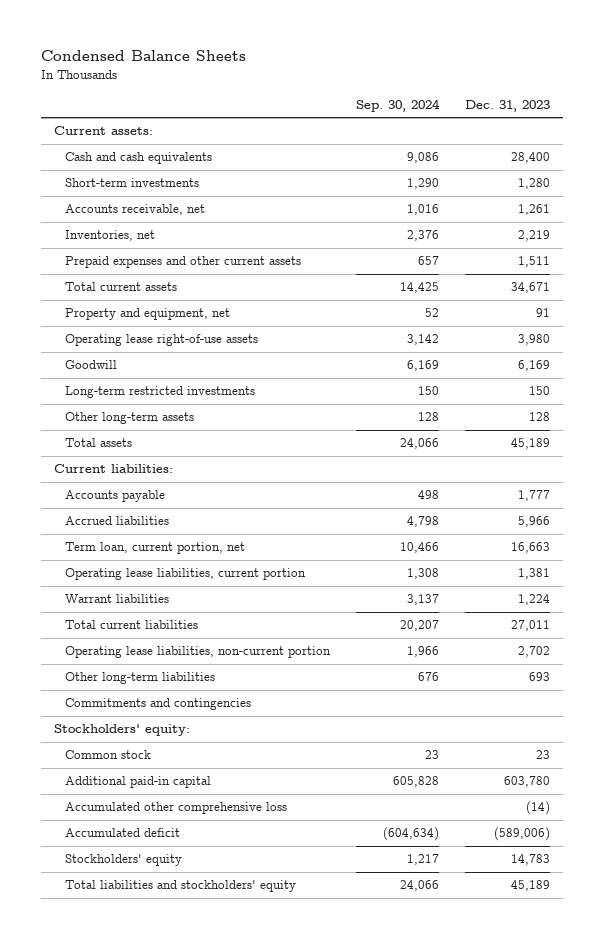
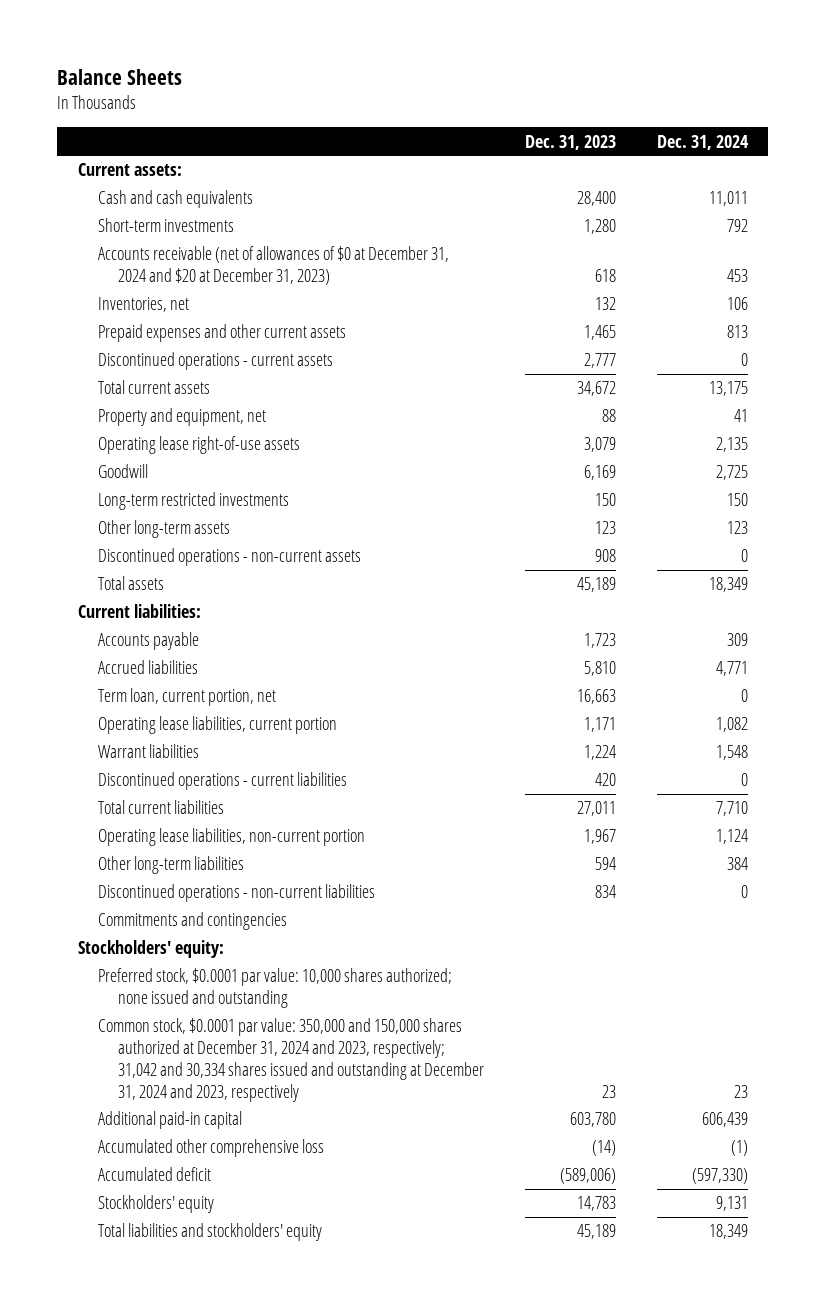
- Condensed Balance Sheets
+ Balance Sheets
- | Sep. 30, 2024 | Dec. 31, 2023
+ | Dec. 31, 2023 | Dec. 31, 2024
- Accounts receivable, net | 1,016 | 1,261
- Inventories, net | 2,376 | 2,219
- Prepaid expenses and other current assets | 657 | 1,511
- Total current assets | 14,425 | 34,671
- Property and equipment, net | 52 | 91
- Operating lease right-of-use assets | 3,142 | 3,980
+ Accounts receivable (net of allowances of $0 at December 31, 2024 and $20 at December 31, 2023) | 618 | 453
+ Inventories, net | 132 | 106
+ Prepaid expenses and other current assets | 1,465 | 813
+ Discontinued operations - current assets | 2,777 | 0
+ Total current assets | 34,672 | 13,175
+ Property and equipment, net | 88 | 41
+ Operating lease right-of-use assets | 3,079 | 2,135
- Other long-term assets | 128 | 128
+ Other long-term assets | 123 | 123
+ Discontinued operations - non-current assets | 908 | 0
- Accounts payable | 498 | 1,777
- Accrued liabilities | 4,798 | 5,966
+ Accounts payable | 1,723 | 309
+ Accrued liabilities | 5,810 | 4,771
- Operating lease liabilities, current portion | 1,308 | 1,381
+ Operating lease liabilities, current portion | 1,171 | 1,082
+ Discontinued operations - current liabilities | 420 | 0
- Operating lease liabilities, non-current portion | 1,966 | 2,702
- Other long-term liabilities | 676 | 693
+ Operating lease liabilities, non-current portion | 1,967 | 1,124
+ Other long-term liabilities | 594 | 384
+ Discontinued operations - non-current liabilities | 834 | 0
- Common stock | 23 | 23
+ Preferred stock, $0.0001 par value: 10,000 shares authorized; none issued and outstanding
+ Common stock, $0.0001 par value: 350,000 and 150,000 shares authorized at December 31, 2024 and 2023, respectively; 31,042 and 30,334 shares issued and outstanding at December 31, 2024 and 2023, respectively | 23 | 23

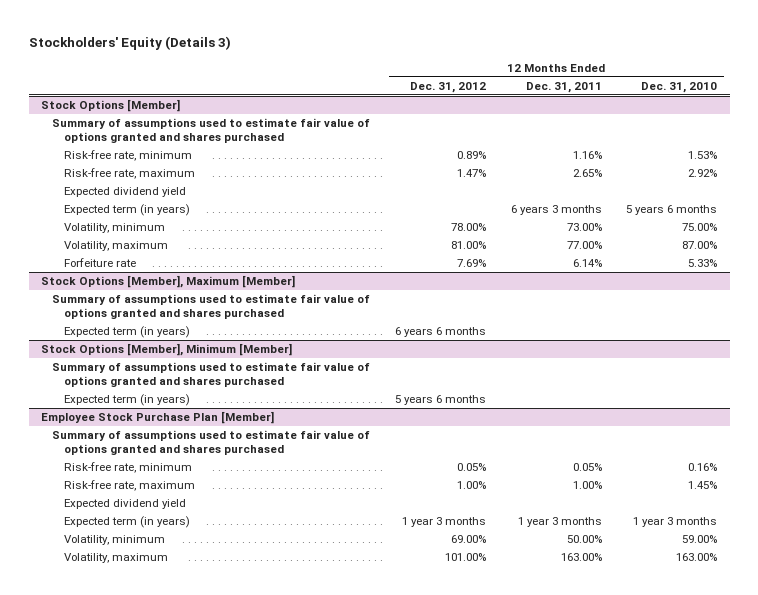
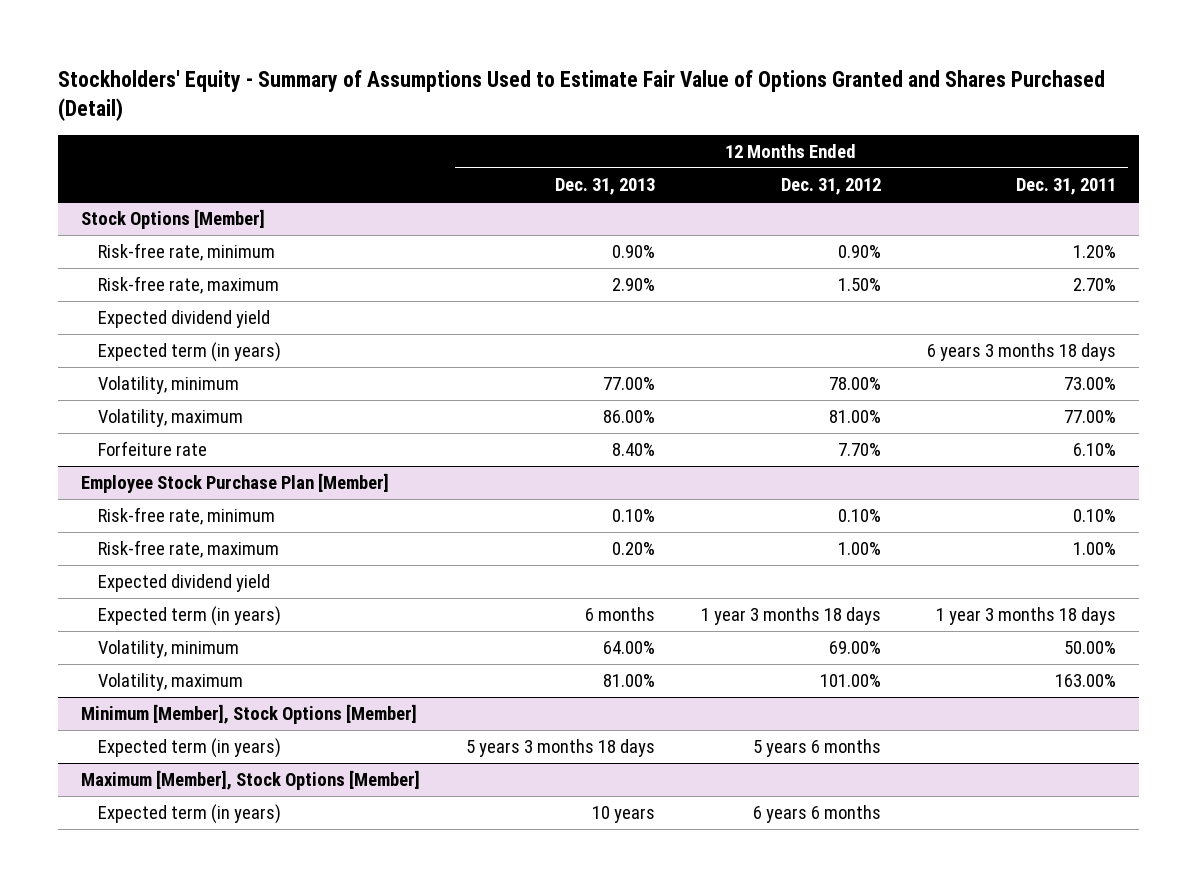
- Stockholders' Equity (Details 3)
+ Stockholders' Equity - Summary of Assumptions Used to Estimate Fair Value of Options Granted and Shares Purchased (Detail)
- | 12 Months Ended Dec. 31, 2012 | 12 Months Ended Dec. 31, 2011 | 12 Months Ended Dec. 31, 2010
+ | 12 Months Ended Dec. 31, 2013 | 12 Months Ended Dec. 31, 2012 | 12 Months Ended Dec. 31, 2011
@ Stock Options [Member]
- Summary of assumptions used to estimate fair value of options granted and shares purchased
- Risk-free rate, minimum | 0.89% | 1.16% | 1.53%
- Risk-free rate, maximum | 1.47% | 2.65% | 2.92%
+ Risk-free rate, minimum | 0.90% | 0.90% | 1.20%
+ Risk-free rate, maximum | 2.90% | 1.50% | 2.70%
- Expected term (in years) | | 6 years 3 months | 5 years 6 months
+ Expected term (in years) | | | 6 years 3 months 18 days
- Forfeiture rate | 7.69% | 6.14% | 5.33%
- Stock Options [Member], Maximum [Member]
- Summary of assumptions used to estimate fair value of options granted and shares purchased
- Expected term (in years) | 6 years 6 months | |
- Stock Options [Member], Minimum [Member]
- Summary of assumptions used to estimate fair value of options granted and shares purchased
- Expected term (in years) | 5 years 6 months | |
@ Stock Options [Member]
+ Forfeiture rate | 8.40% | 7.70% | 6.10%
@ Employee Stock Purchase Plan [Member]
- Summary of assumptions used to estimate fair value of options granted and shares purchased
- Risk-free rate, minimum | 0.05% | 0.05% | 0.16%
+ Risk-free rate, minimum | 0.10% | 0.10% | 0.10%
- Expected term (in years) | 1 year 3 months | 1 year 3 months | 1 year 3 months
+ Expected term (in years) | 6 months | 1 year 3 months 18 days | 1 year 3 months 18 days
+ Minimum [Member], Stock Options [Member]
+ Expected term (in years) | 5 years 3 months 18 days | 5 years 6 months |
+ Maximum [Member], Stock Options [Member]
+ Expected term (in years) | 10 years | 6 years 6 months |

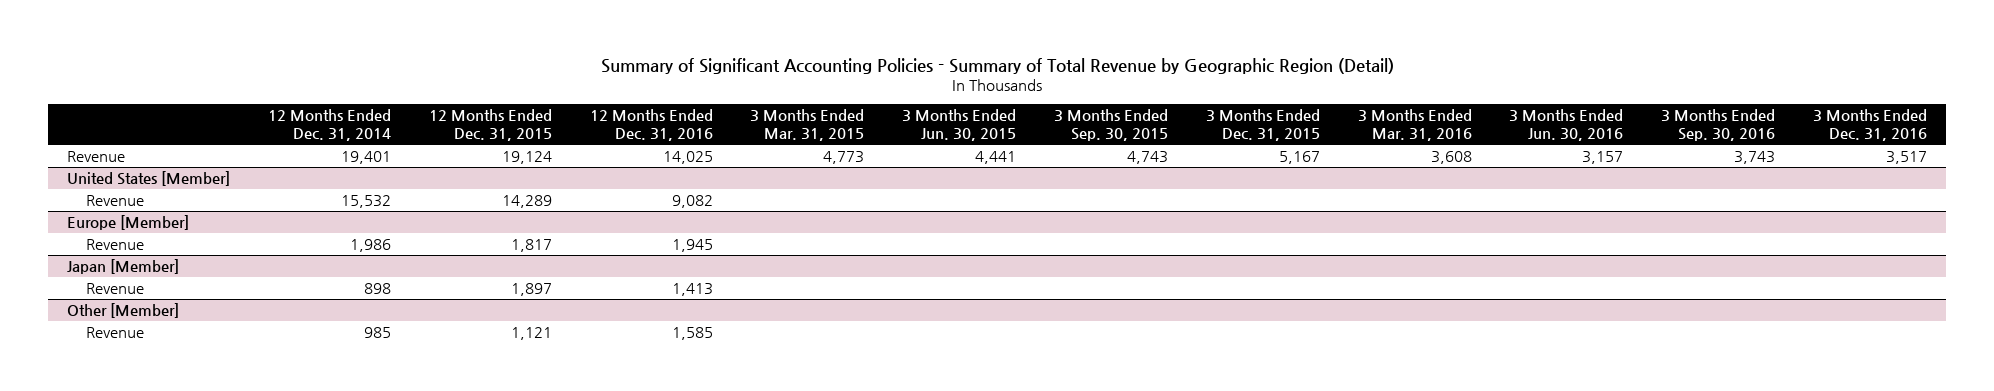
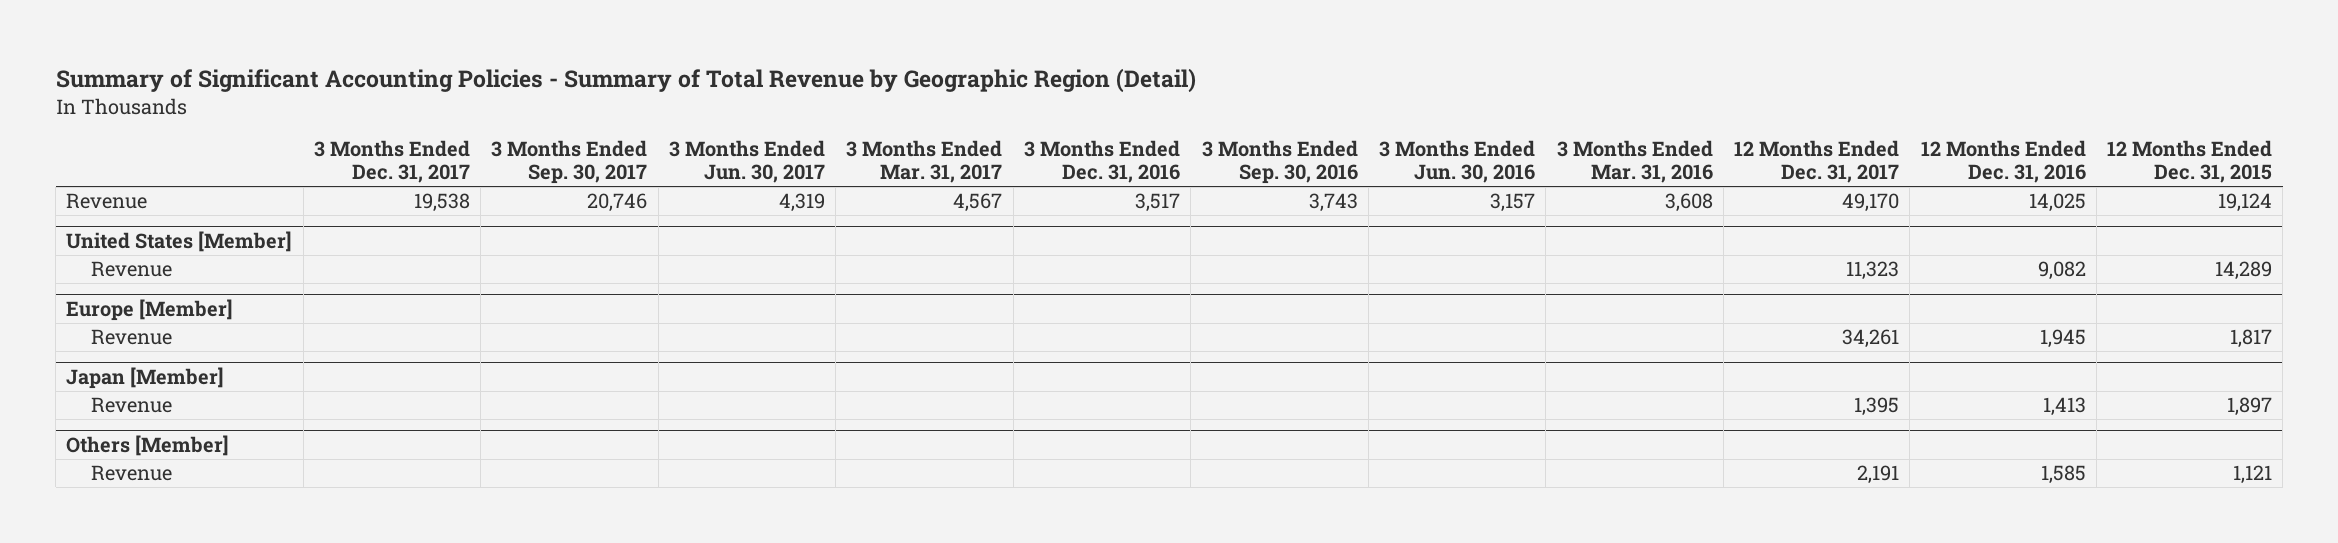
- | 12 Months Ended Dec. 31, 2014 | 12 Months Ended Dec. 31, 2015 | 12 Months Ended Dec. 31, 2016 | 3 Months Ended Mar. 31, 2015 | 3 Months Ended Jun. 30, 2015 | 3 Months Ended Sep. 30, 2015 | 3 Months Ended Dec. 31, 2015 | 3 Months Ended Mar. 31, 2016 | 3 Months Ended Jun. 30, 2016 | 3 Months Ended Sep. 30, 2016 | 3 Months Ended Dec. 31, 2016
+ | 3 Months Ended Dec. 31, 2017 | 3 Months Ended Sep. 30, 2017 | 3 Months Ended Jun. 30, 2017 | 3 Months Ended Mar. 31, 2017 | 3 Months Ended Dec. 31, 2016 | 3 Months Ended Sep. 30, 2016 | 3 Months Ended Jun. 30, 2016 | 3 Months Ended Mar. 31, 2016 | 12 Months Ended Dec. 31, 2017 | 12 Months Ended Dec. 31, 2016 | 12 Months Ended Dec. 31, 2015
- Other [Member]
+ Others [Member]

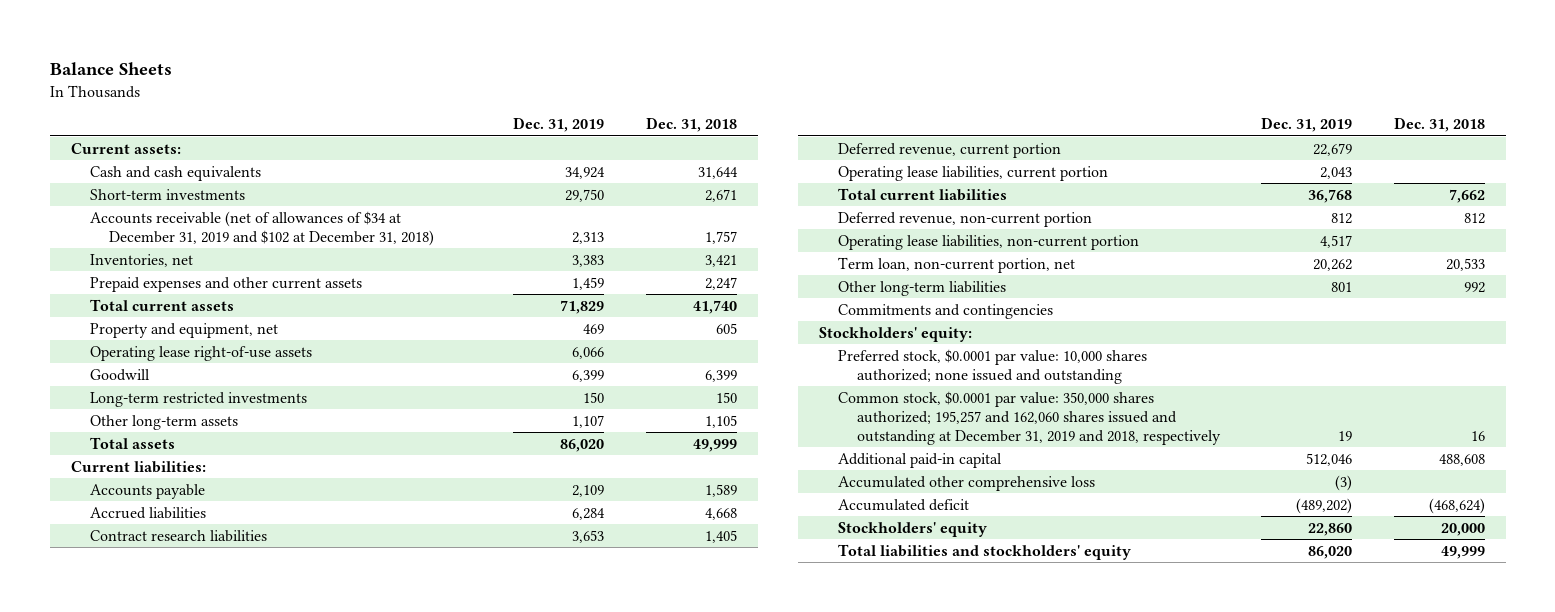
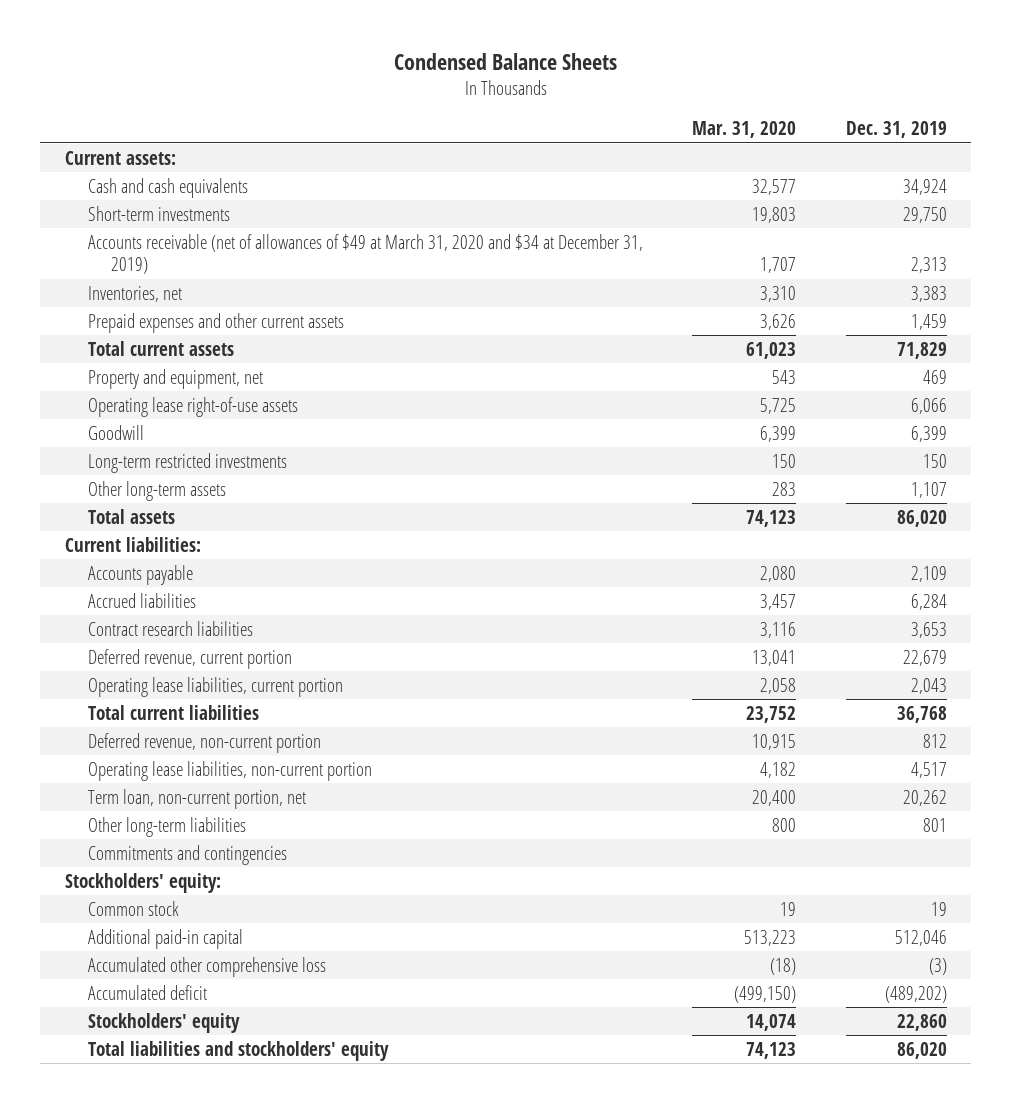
- Balance Sheets
+ Condensed Balance Sheets
- | Dec. 31, 2019 | Dec. 31, 2018
+ | Mar. 31, 2020 | Dec. 31, 2019
- Accounts receivable (net of allowances of $34 at December 31, 2019 and $102 at December 31, 2018) | 2,313 | 1,757
+ Accounts receivable (net of allowances of $49 at March 31, 2020 and $34 at December 31, 2019) | 1,707 | 2,313
- Preferred stock, $0.0001 par value: 10,000 shares authorized; none issued and outstanding
- Common stock, $0.0001 par value: 350,000 shares authorized; 195,257 and 162,060 shares issued and outstanding at December 31, 2019 and 2018, respectively | 19 | 16
+ Common stock | 19 | 19

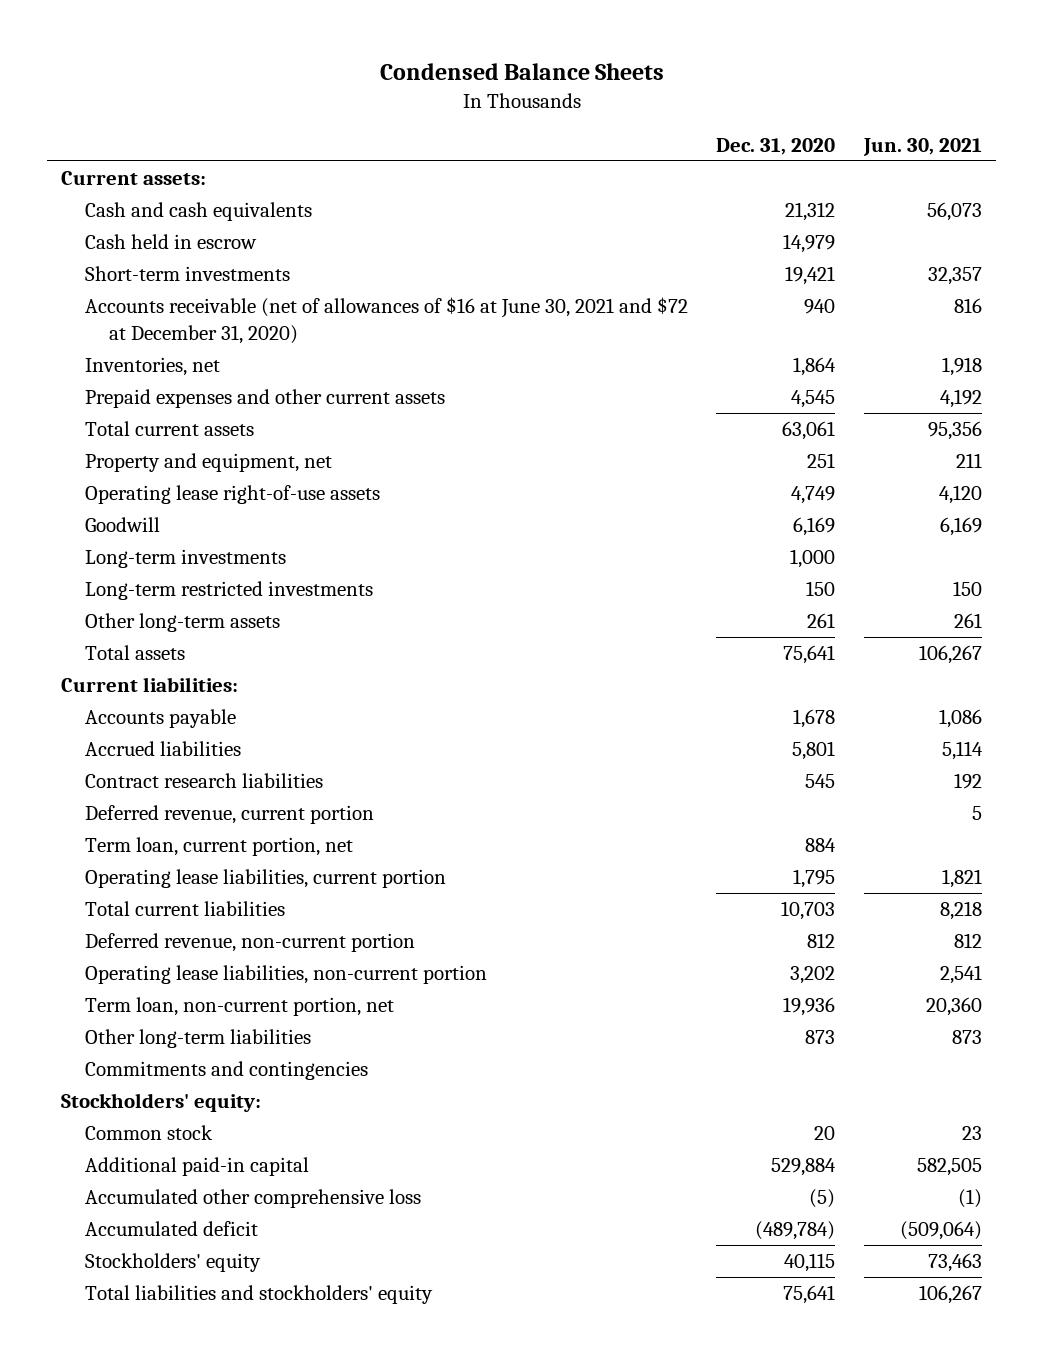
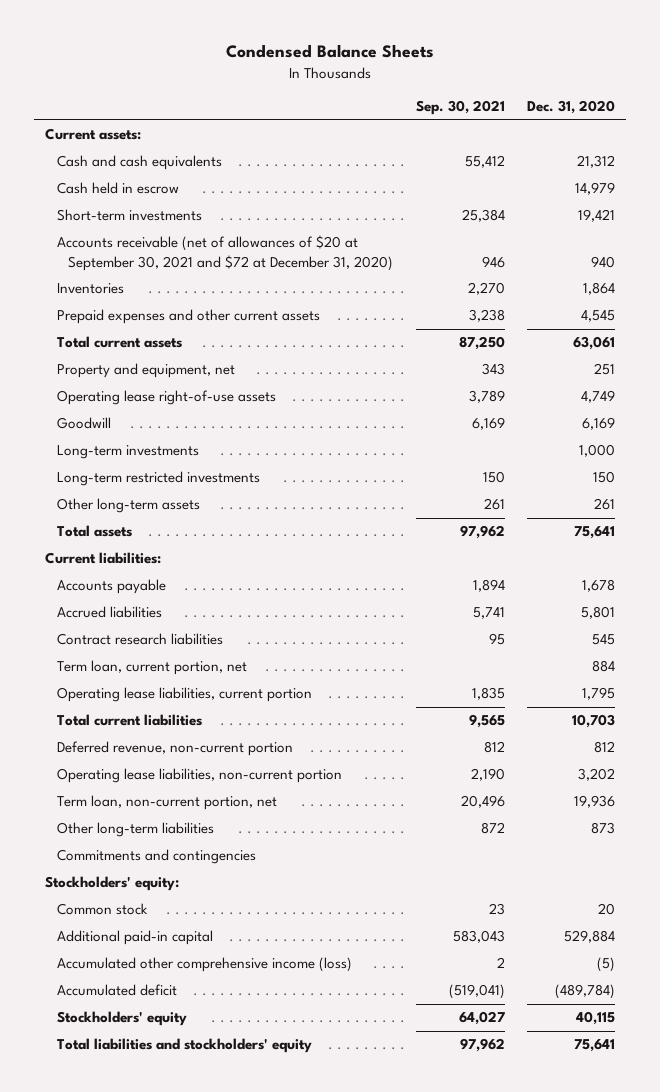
- | Dec. 31, 2020 | Jun. 30, 2021
+ | Sep. 30, 2021 | Dec. 31, 2020
- Accounts receivable (net of allowances of $16 at June 30, 2021 and $72 at December 31, 2020) | 940 | 816
- Inventories, net | 1,864 | 1,918
+ Accounts receivable (net of allowances of $20 at September 30, 2021 and $72 at December 31, 2020) | 946 | 940
+ Inventories | 2,270 | 1,864
- Deferred revenue, current portion | | 5
- Accumulated other comprehensive loss | (5) | (1)
+ Accumulated other comprehensive income (loss) | 2 | (5)

